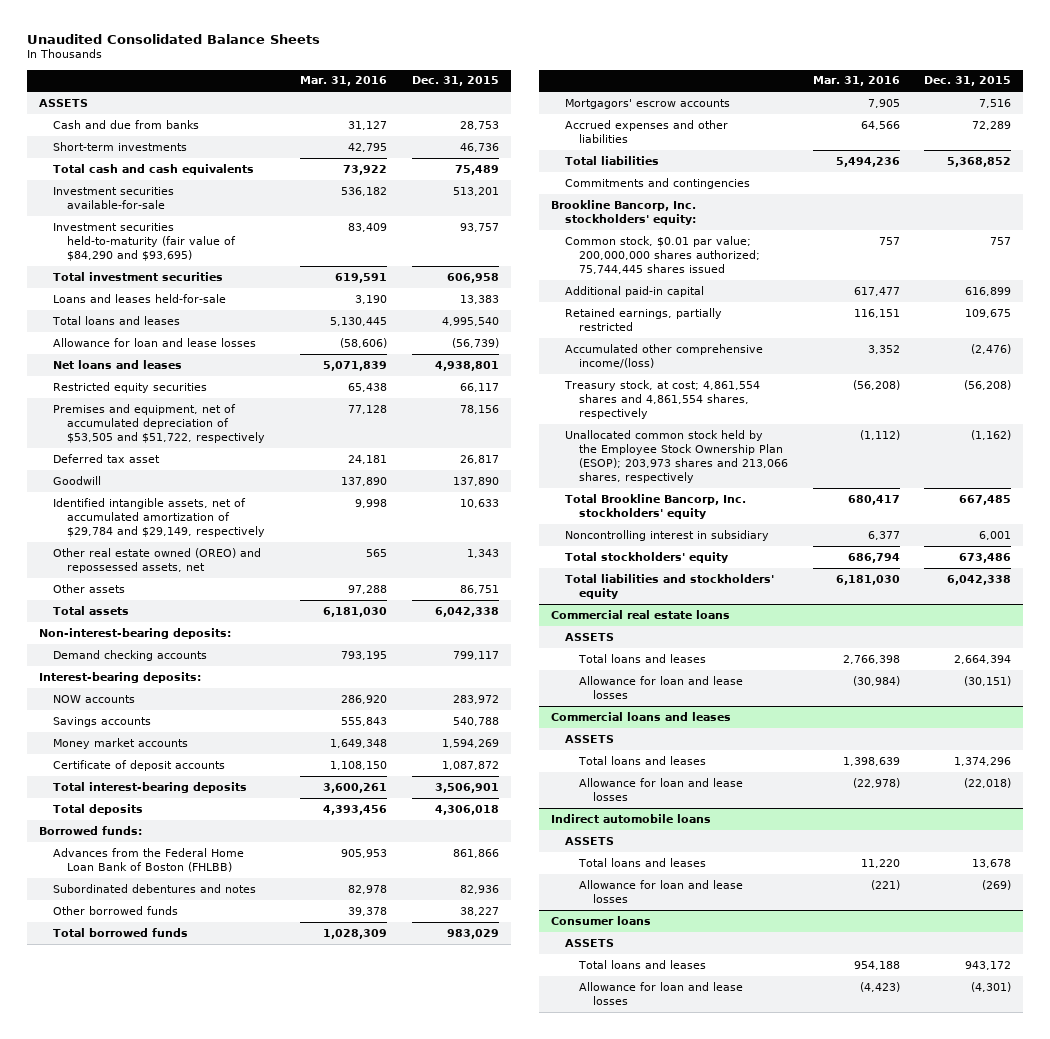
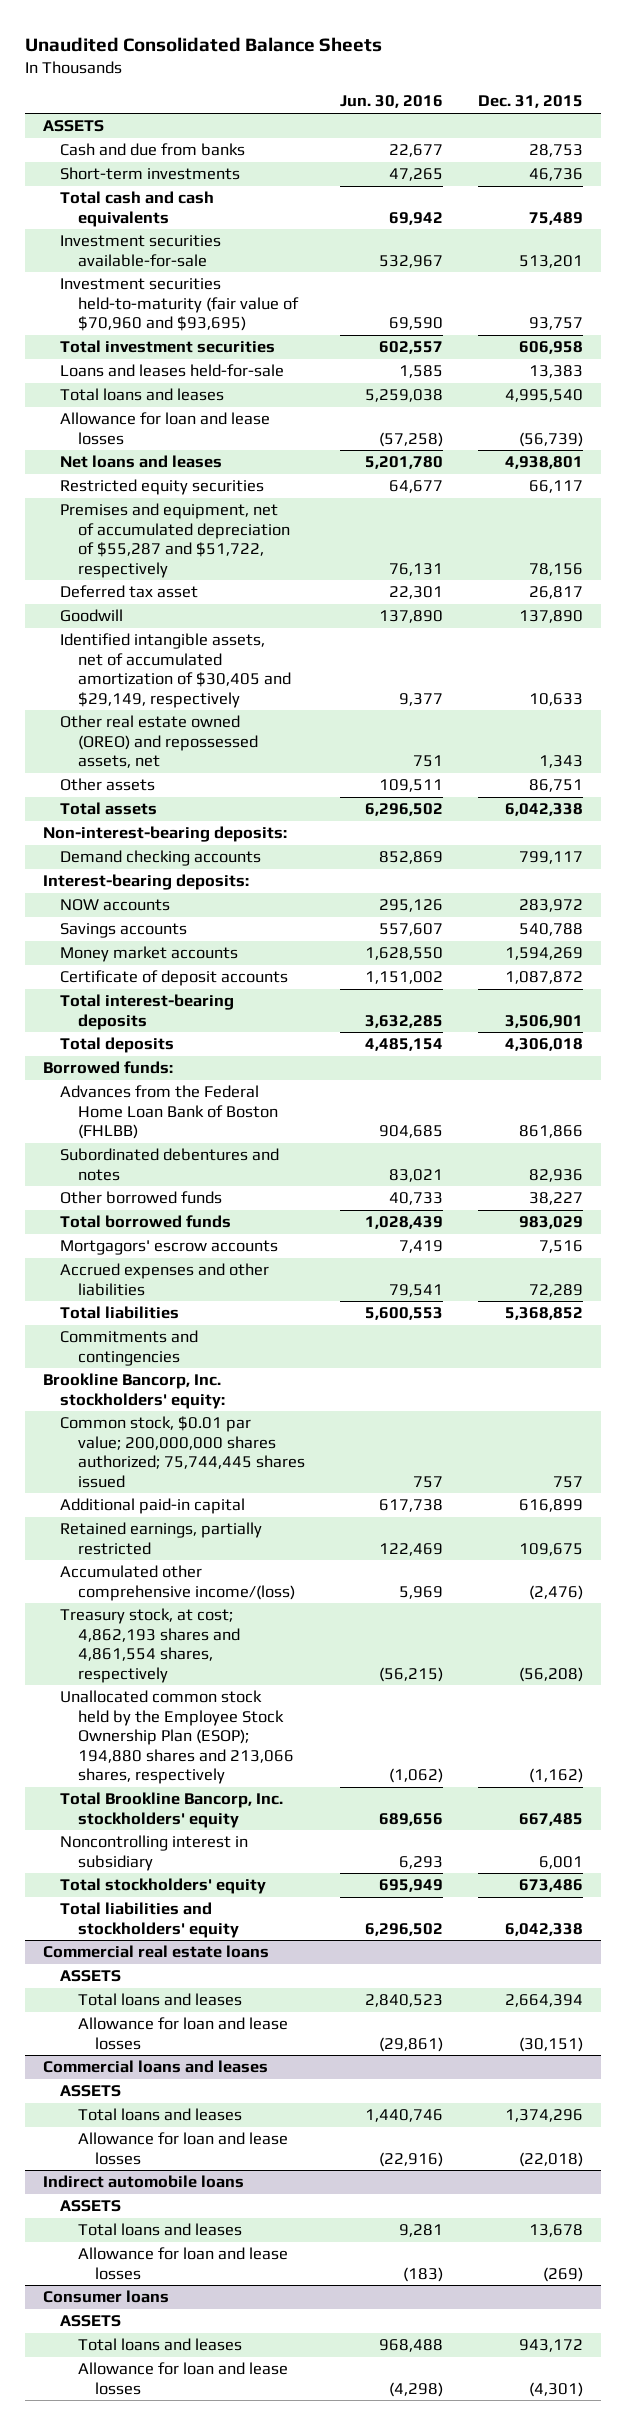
- | Mar. 31, 2016 | Dec. 31, 2015
+ | Jun. 30, 2016 | Dec. 31, 2015
- Investment securities held-to-maturity (fair value of $84,290 and $93,695) | 83,409 | 93,757
+ Investment securities held-to-maturity (fair value of $70,960 and $93,695) | 69,590 | 93,757
- Premises and equipment, net of accumulated depreciation of $53,505 and $51,722, respectively | 77,128 | 78,156
+ Premises and equipment, net of accumulated depreciation of $55,287 and $51,722, respectively | 76,131 | 78,156
- Identified intangible assets, net of accumulated amortization of $29,784 and $29,149, respectively | 9,998 | 10,633
+ Identified intangible assets, net of accumulated amortization of $30,405 and $29,149, respectively | 9,377 | 10,633
- Treasury stock, at cost; 4,861,554 shares and 4,861,554 shares, respectively | (56,208) | (56,208)
- Unallocated common stock held by the Employee Stock Ownership Plan (ESOP); 203,973 shares and 213,066 shares, respectively | (1,112) | (1,162)
+ Treasury stock, at cost; 4,862,193 shares and 4,861,554 shares, respectively | (56,215) | (56,208)
+ Unallocated common stock held by the Employee Stock Ownership Plan (ESOP); 194,880 shares and 213,066 shares, respectively | (1,062) | (1,162)

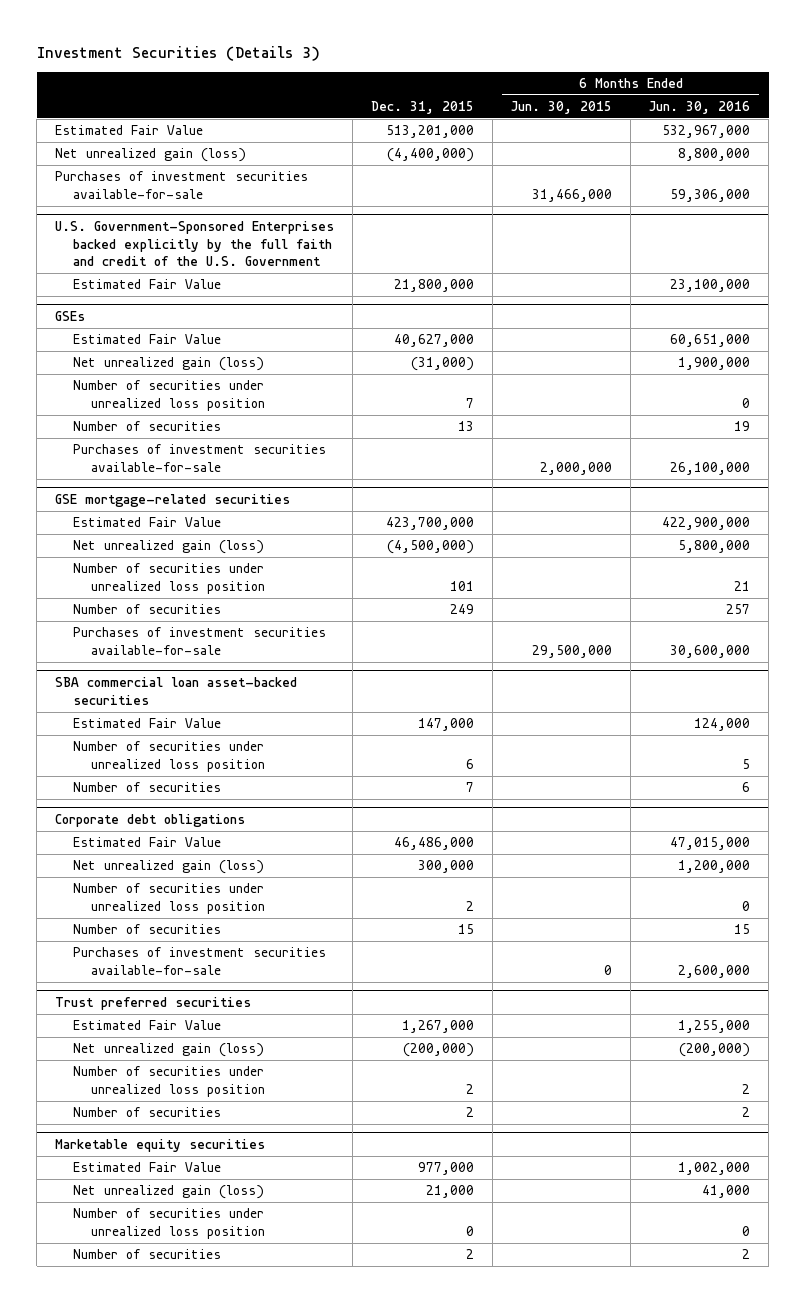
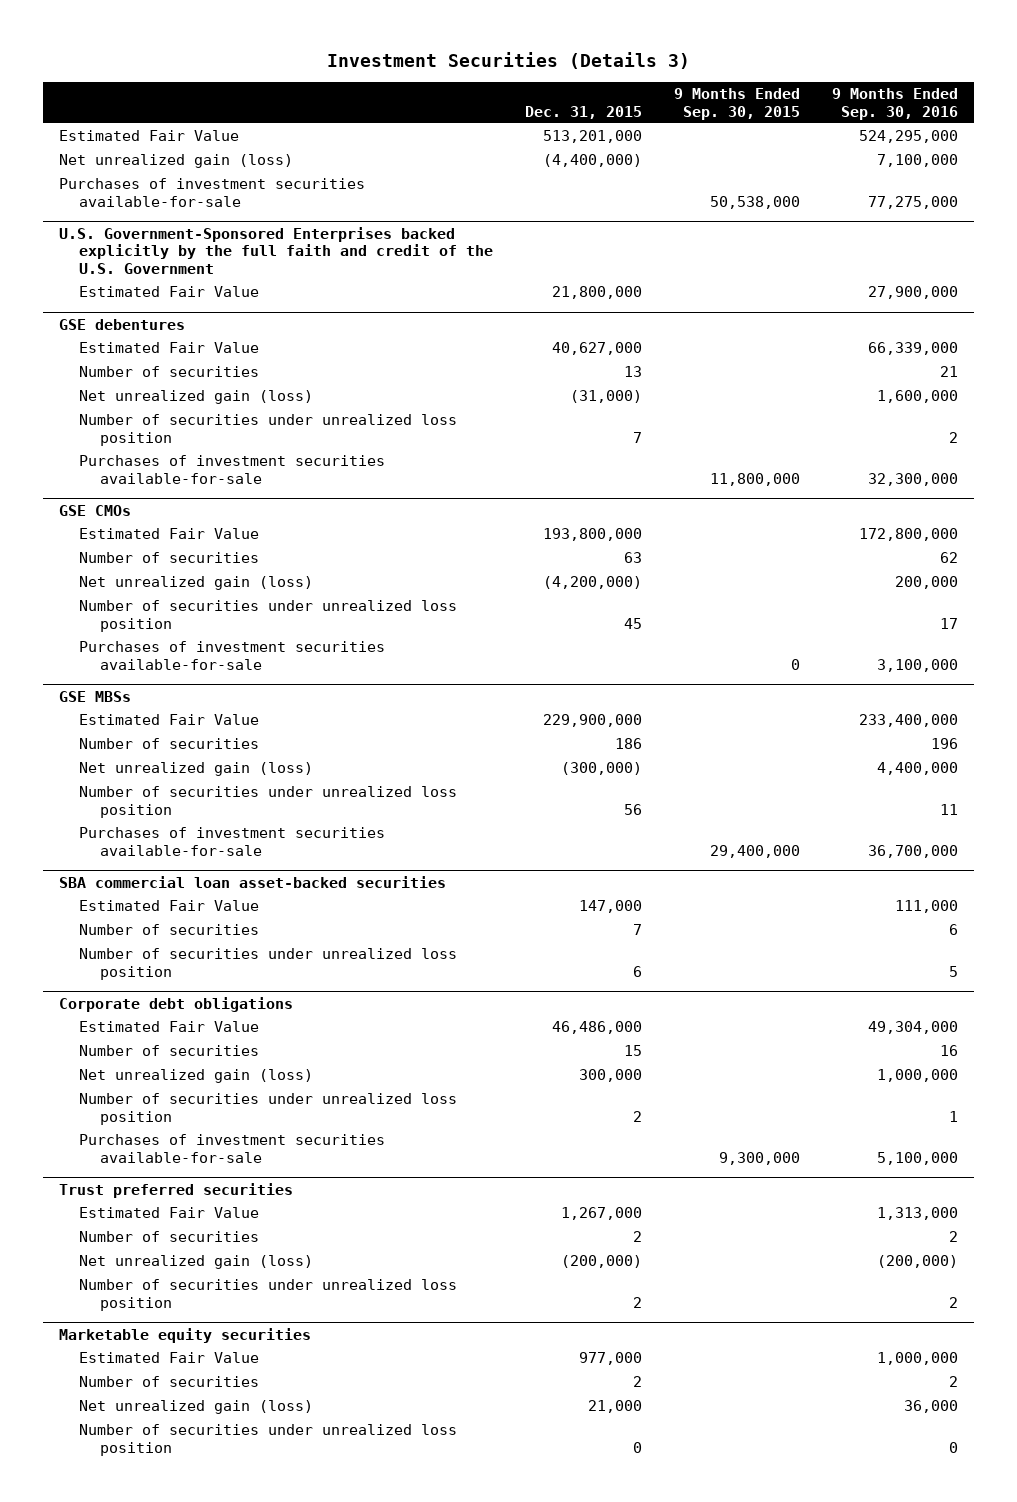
- | Dec. 31, 2015 | 6 Months Ended Jun. 30, 2015 | 6 Months Ended Jun. 30, 2016
+ | Dec. 31, 2015 | 9 Months Ended Sep. 30, 2015 | 9 Months Ended Sep. 30, 2016
- GSEs
+ GSE debentures
+ Number of securities | 13 | | 21
- Number of securities | 13 | | 19
- GSE mortgage-related securities
- Estimated Fair Value | 423,700,000 | | 422,900,000
- Net unrealized gain (loss) | (4,500,000) | | 5,800,000
- Number of securities under unrealized loss position | 101 | | 21
- Number of securities | 249 | | 257
+ GSE CMOs
+ Estimated Fair Value | 193,800,000 | | 172,800,000
+ Number of securities | 63 | | 62
+ Net unrealized gain (loss) | (4,200,000) | | 200,000
+ Number of securities under unrealized loss position | 45 | | 17
+ GSE MBSs
+ Estimated Fair Value | 229,900,000 | | 233,400,000
+ Number of securities | 186 | | 196
+ Net unrealized gain (loss) | (300,000) | | 4,400,000
+ Number of securities under unrealized loss position | 56 | | 11
+ Purchases of investment securities available-for-sale | | 29,400,000 | 36,700,000
@ SBA commercial loan asset-backed securities
moved down: Number of securities under unrealized loss position | 6 | | 5
@ Corporate debt obligations
moved up: Number of securities | 15 | | 16
@ Trust preferred securities
moved up: Number of securities | 2 | | 2
@ Marketable equity securities
moved up: Number of securities | 2 | | 2

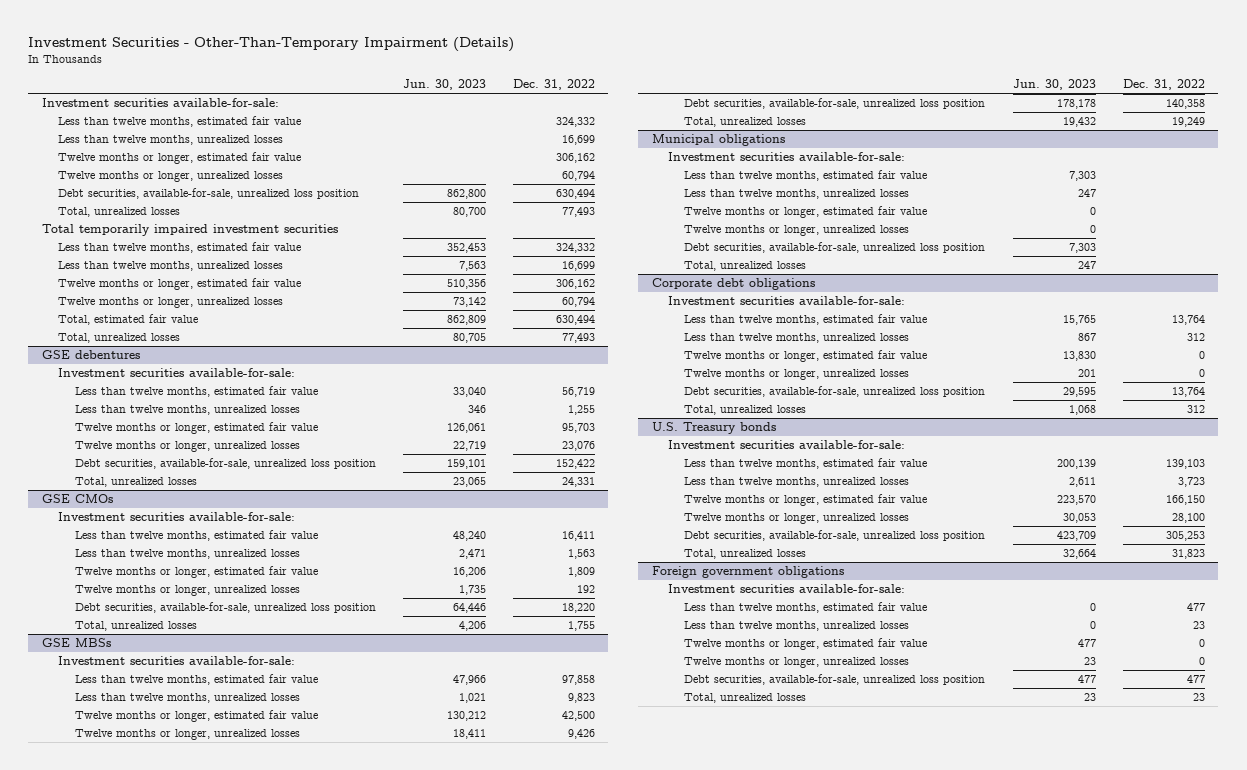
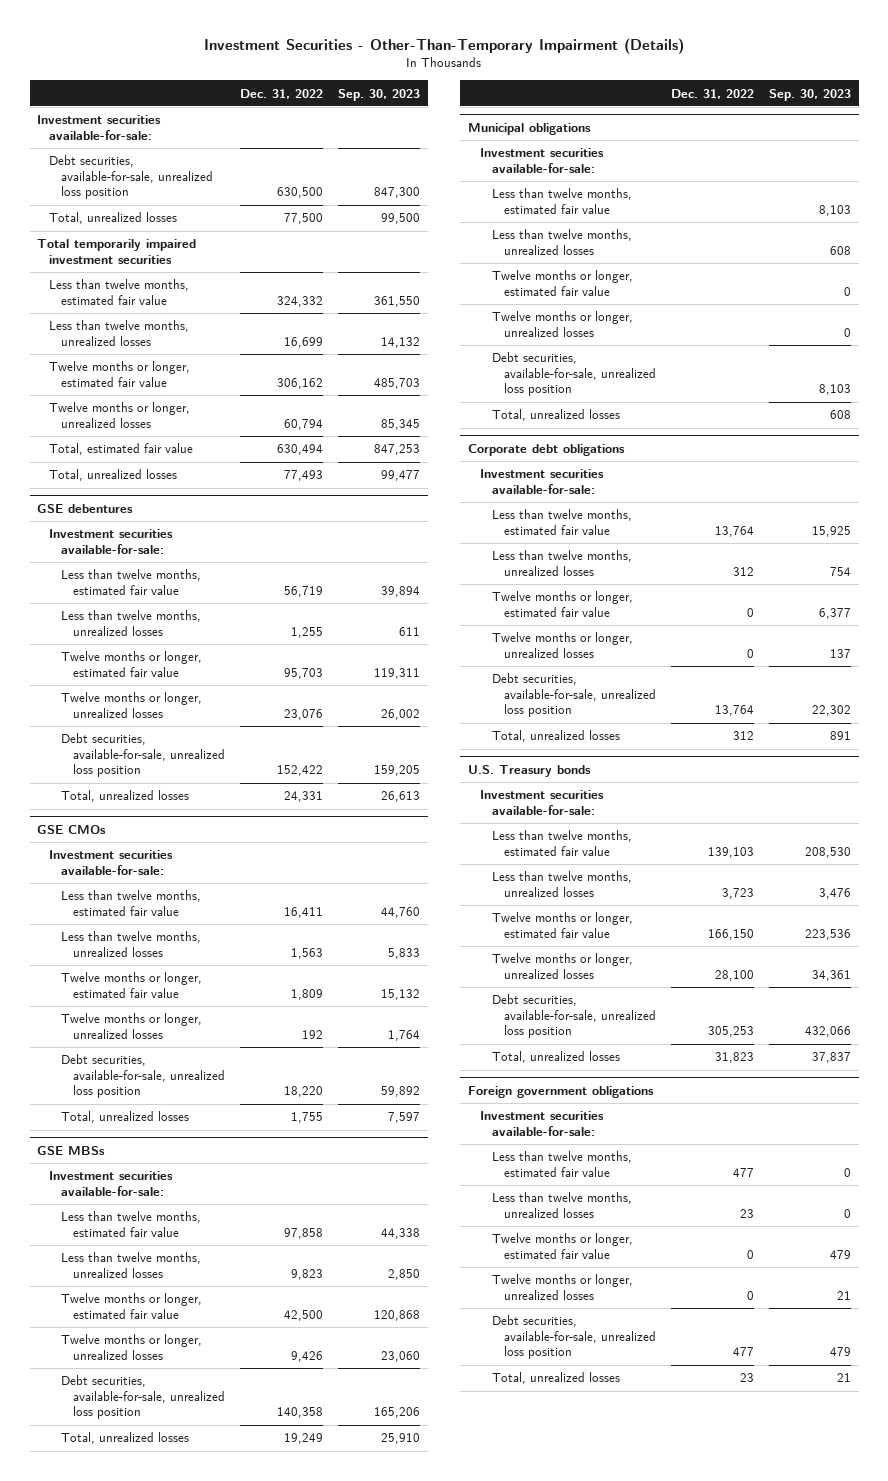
- | Jun. 30, 2023 | Dec. 31, 2022
+ | Dec. 31, 2022 | Sep. 30, 2023
- Less than twelve months, estimated fair value | | 324,332
- Less than twelve months, unrealized losses | | 16,699
- Twelve months or longer, estimated fair value | | 306,162
- Twelve months or longer, unrealized losses | | 60,794
- Debt securities, available-for-sale, unrealized loss position | 862,800 | 630,494
- Total, unrealized losses | 80,700 | 77,493
+ Debt securities, available-for-sale, unrealized loss position | 630,500 | 847,300
+ Total, unrealized losses | 77,500 | 99,500

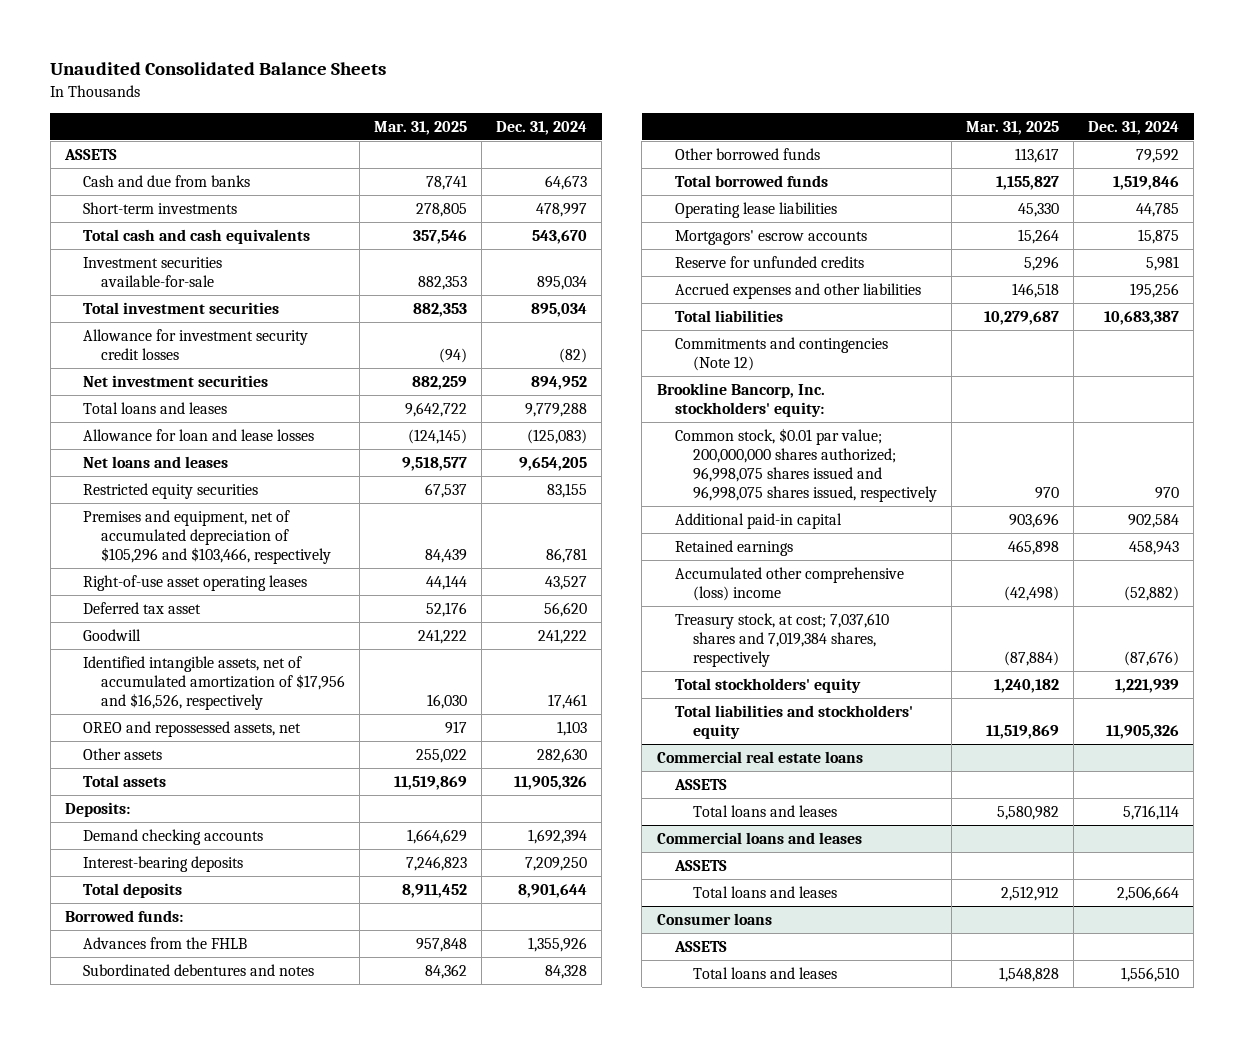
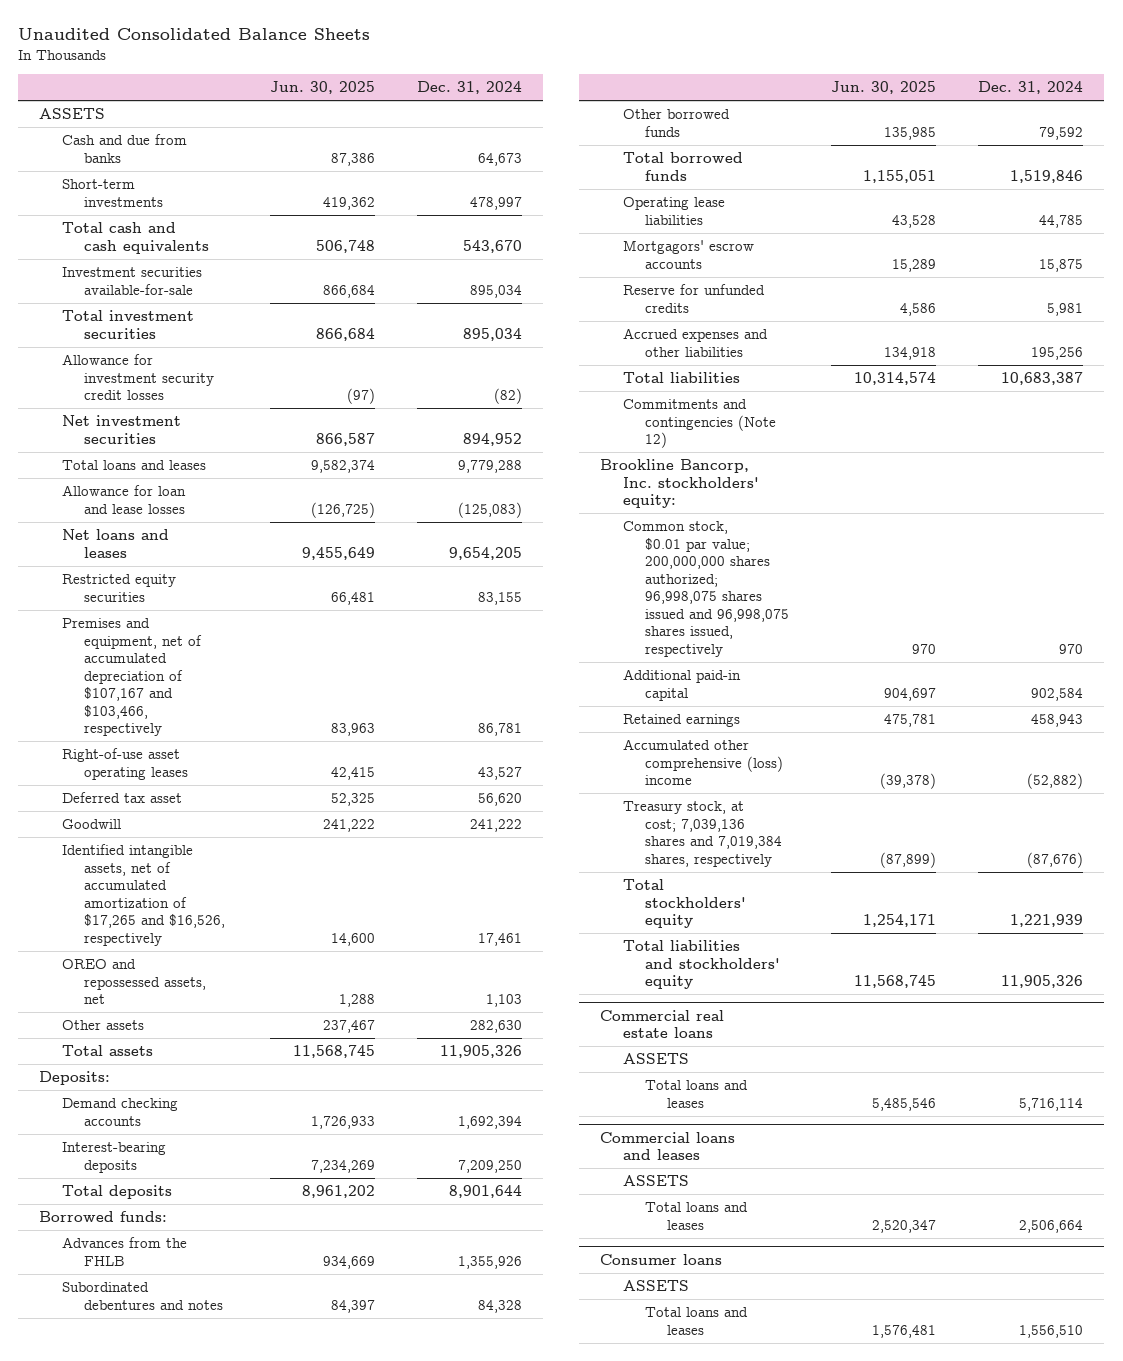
- | Mar. 31, 2025 | Dec. 31, 2024
+ | Jun. 30, 2025 | Dec. 31, 2024
- Premises and equipment, net of accumulated depreciation of $105,296 and $103,466, respectively | 84,439 | 86,781
+ Premises and equipment, net of accumulated depreciation of $107,167 and $103,466, respectively | 83,963 | 86,781
- Identified intangible assets, net of accumulated amortization of $17,956 and $16,526, respectively | 16,030 | 17,461
+ Identified intangible assets, net of accumulated amortization of $17,265 and $16,526, respectively | 14,600 | 17,461
- Treasury stock, at cost; 7,037,610 shares and 7,019,384 shares, respectively | (87,884) | (87,676)
+ Treasury stock, at cost; 7,039,136 shares and 7,019,384 shares, respectively | (87,899) | (87,676)

